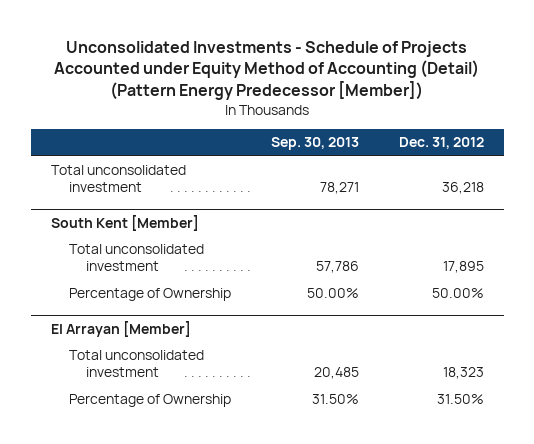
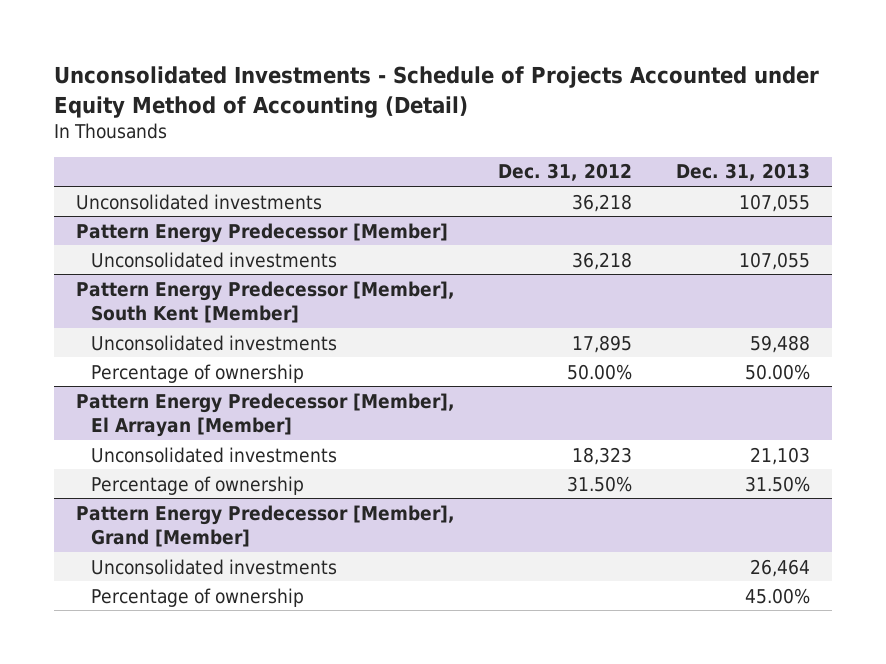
- Unconsolidated Investments - Schedule of Projects Accounted under Equity Method of Accounting (Detail) (Pattern Energy Predecessor [Member])
+ Unconsolidated Investments - Schedule of Projects Accounted under Equity Method of Accounting (Detail)
- | Sep. 30, 2013 | Dec. 31, 2012
+ | Dec. 31, 2012 | Dec. 31, 2013
- Total unconsolidated investment | 78,271 | 36,218
- South Kent [Member]
- Total unconsolidated investment | 57,786 | 17,895
- Percentage of Ownership | 50.00% | 50.00%
- El Arrayan [Member]
- Total unconsolidated investment | 20,485 | 18,323
- Percentage of Ownership | 31.50% | 31.50%
+ Unconsolidated investments | 36,218 | 107,055
+ Pattern Energy Predecessor [Member]
+ Unconsolidated investments | 36,218 | 107,055
+ Pattern Energy Predecessor [Member], South Kent [Member]
+ Unconsolidated investments | 17,895 | 59,488
+ Percentage of ownership | 50.00% | 50.00%
+ Pattern Energy Predecessor [Member], El Arrayan [Member]
+ Unconsolidated investments | 18,323 | 21,103
+ Percentage of ownership | 31.50% | 31.50%
+ Pattern Energy Predecessor [Member], Grand [Member]
+ Unconsolidated investments | | 26,464
+ Percentage of ownership | | 45.00%

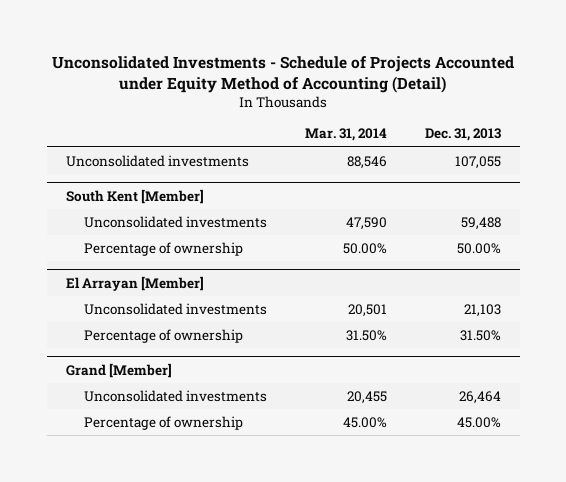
- | Dec. 31, 2012 | Dec. 31, 2013
+ | Mar. 31, 2014 | Dec. 31, 2013
- Pattern Energy Predecessor [Member]
- Unconsolidated investments | 36,218 | 107,055
- Pattern Energy Predecessor [Member], South Kent [Member]
+ South Kent [Member]
- Pattern Energy Predecessor [Member], El Arrayan [Member]
+ El Arrayan [Member]
- Pattern Energy Predecessor [Member], Grand [Member]
+ Grand [Member]

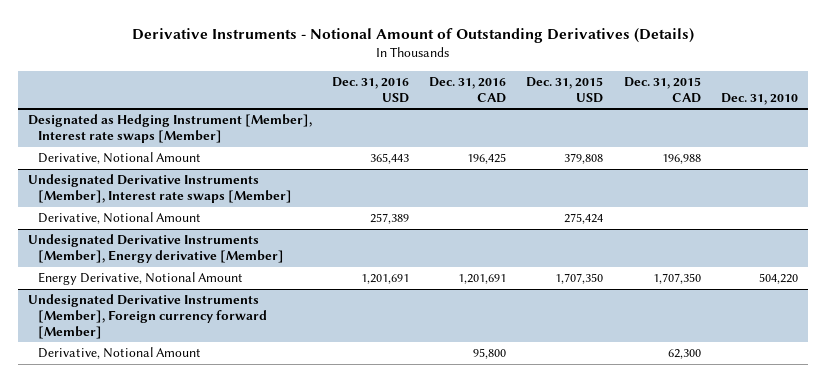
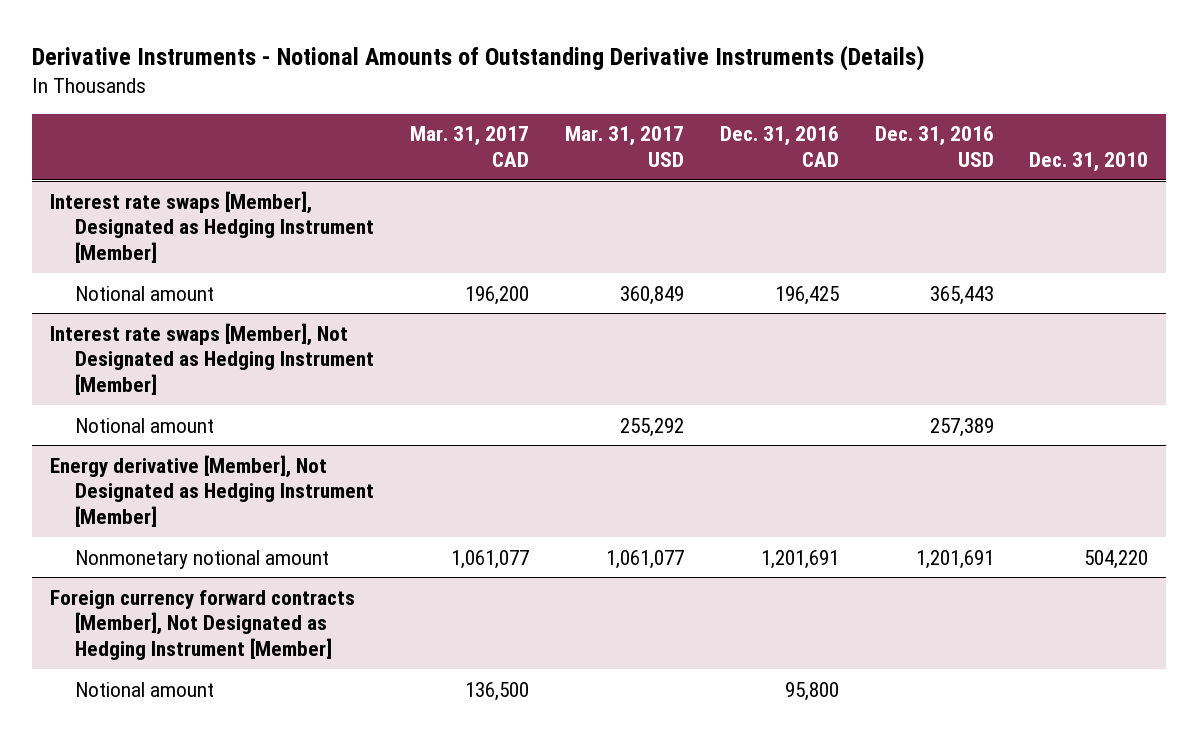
- Derivative Instruments - Notional Amount of Outstanding Derivatives (Details)
+ Derivative Instruments - Notional Amounts of Outstanding Derivative Instruments (Details)
- | Dec. 31, 2016 USD | Dec. 31, 2016 CAD | Dec. 31, 2015 USD | Dec. 31, 2015 CAD | Dec. 31, 2010
+ | Mar. 31, 2017 CAD | Mar. 31, 2017 USD | Dec. 31, 2016 CAD | Dec. 31, 2016 USD | Dec. 31, 2010
- Designated as Hedging Instrument [Member], Interest rate swaps [Member]
- Derivative, Notional Amount | 365,443 | 196,425 | 379,808 | 196,988 |
- Undesignated Derivative Instruments [Member], Interest rate swaps [Member]
- Derivative, Notional Amount | 257,389 | | 275,424 | |
- Undesignated Derivative Instruments [Member], Energy derivative [Member]
- Energy Derivative, Notional Amount | 1,201,691 | 1,201,691 | 1,707,350 | 1,707,350 | 504,220
- Undesignated Derivative Instruments [Member], Foreign currency forward [Member]
- Derivative, Notional Amount | | 95,800 | | 62,300 |
+ Interest rate swaps [Member], Designated as Hedging Instrument [Member]
+ Notional amount | 196,200 | 360,849 | 196,425 | 365,443 |
+ Interest rate swaps [Member], Not Designated as Hedging Instrument [Member]
+ Notional amount | | 255,292 | | 257,389 |
+ Energy derivative [Member], Not Designated as Hedging Instrument [Member]
+ Nonmonetary notional amount | 1,061,077 | 1,061,077 | 1,201,691 | 1,201,691 | 504,220
+ Foreign currency forward contracts [Member], Not Designated as Hedging Instrument [Member]
+ Notional amount | 136,500 | | 95,800 | |

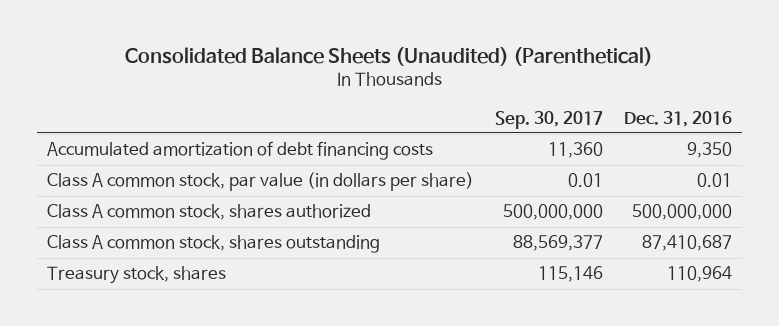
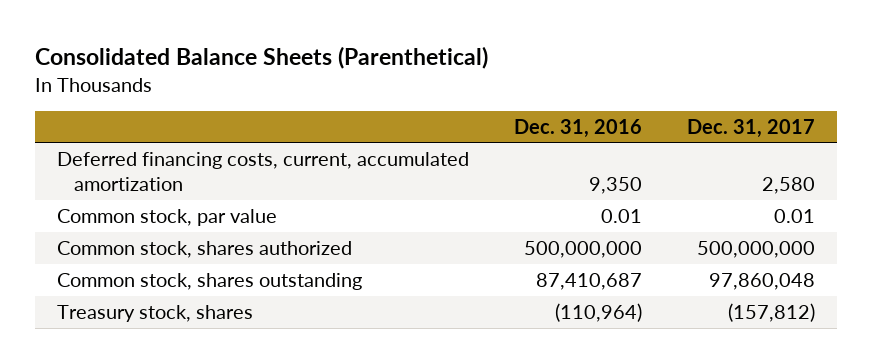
- Consolidated Balance Sheets (Unaudited) (Parenthetical)
+ Consolidated Balance Sheets (Parenthetical)
- | Sep. 30, 2017 | Dec. 31, 2016
+ | Dec. 31, 2016 | Dec. 31, 2017
- Accumulated amortization of debt financing costs | 11,360 | 9,350
- Class A common stock, par value (in dollars per share) | 0.01 | 0.01
- Class A common stock, shares authorized | 500,000,000 | 500,000,000
- Class A common stock, shares outstanding | 88,569,377 | 87,410,687
- Treasury stock, shares | 115,146 | 110,964
+ Deferred financing costs, current, accumulated amortization | 9,350 | 2,580
+ Common stock, par value | 0.01 | 0.01
+ Common stock, shares authorized | 500,000,000 | 500,000,000
+ Common stock, shares outstanding | 87,410,687 | 97,860,048
+ Treasury stock, shares | (110,964) | (157,812)

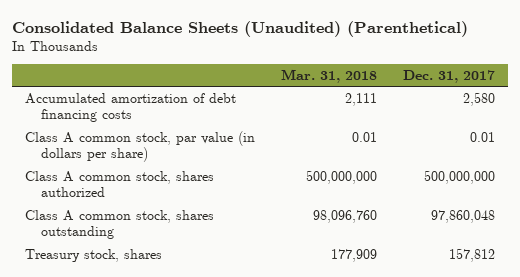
- Consolidated Balance Sheets (Parenthetical)
+ Consolidated Balance Sheets (Unaudited) (Parenthetical)
- | Dec. 31, 2016 | Dec. 31, 2017
+ | Mar. 31, 2018 | Dec. 31, 2017
- Deferred financing costs, current, accumulated amortization | 9,350 | 2,580
- Common stock, par value | 0.01 | 0.01
- Common stock, shares authorized | 500,000,000 | 500,000,000
- Common stock, shares outstanding | 87,410,687 | 97,860,048
- Treasury stock, shares | (110,964) | (157,812)
+ Accumulated amortization of debt financing costs | 2,111 | 2,580
+ Class A common stock, par value (in dollars per share) | 0.01 | 0.01
+ Class A common stock, shares authorized | 500,000,000 | 500,000,000
+ Class A common stock, shares outstanding | 98,096,760 | 97,860,048
+ Treasury stock, shares | 177,909 | 157,812

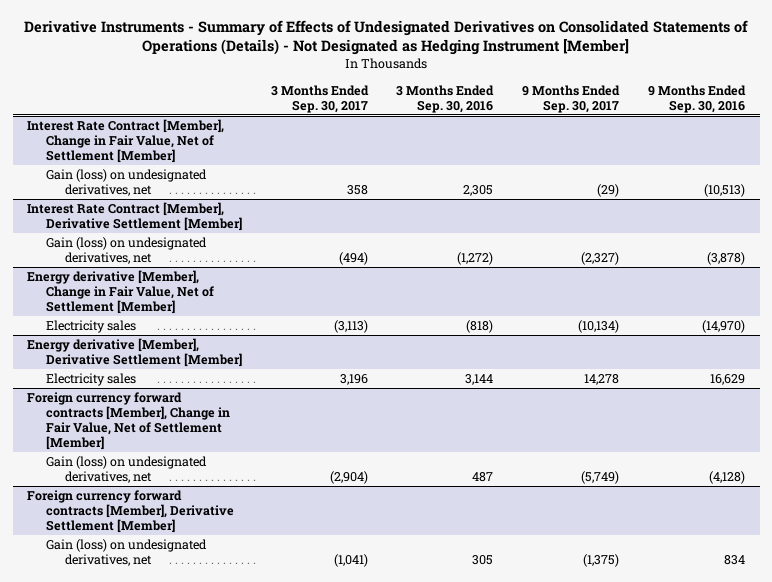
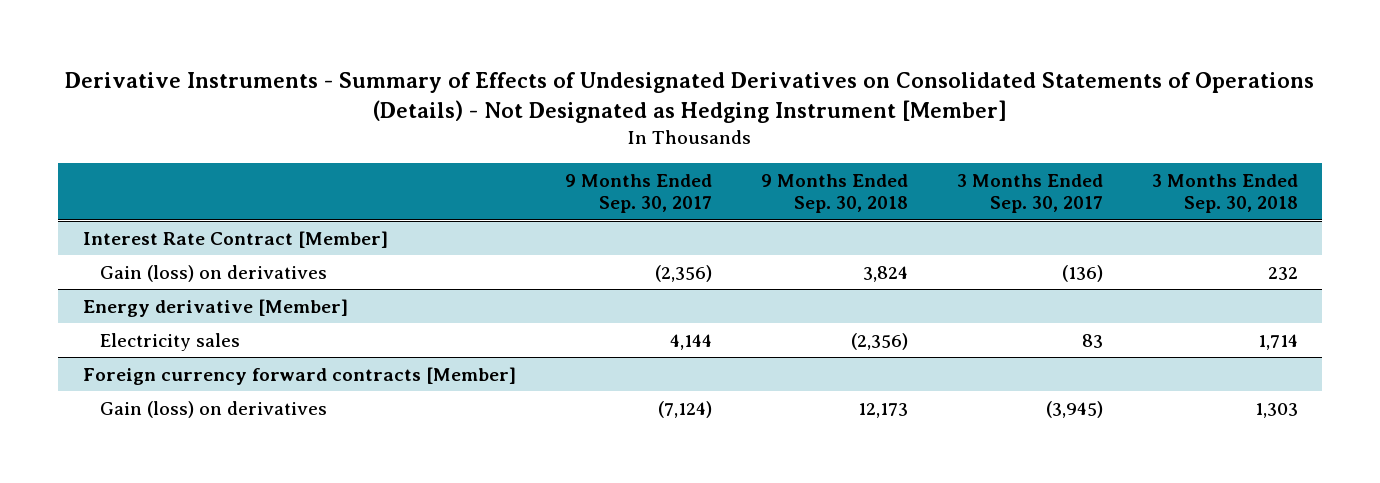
- | 3 Months Ended Sep. 30, 2017 | 3 Months Ended Sep. 30, 2016 | 9 Months Ended Sep. 30, 2017 | 9 Months Ended Sep. 30, 2016
+ | 9 Months Ended Sep. 30, 2017 | 9 Months Ended Sep. 30, 2018 | 3 Months Ended Sep. 30, 2017 | 3 Months Ended Sep. 30, 2018
- Interest Rate Contract [Member], Change in Fair Value, Net of Settlement [Member]
- Gain (loss) on undesignated derivatives, net | 358 | 2,305 | (29) | (10,513)
- Interest Rate Contract [Member], Derivative Settlement [Member]
- Gain (loss) on undesignated derivatives, net | (494) | (1,272) | (2,327) | (3,878)
- Energy derivative [Member], Change in Fair Value, Net of Settlement [Member]
- Electricity sales | (3,113) | (818) | (10,134) | (14,970)
- Energy derivative [Member], Derivative Settlement [Member]
- Electricity sales | 3,196 | 3,144 | 14,278 | 16,629
- Foreign currency forward contracts [Member], Change in Fair Value, Net of Settlement [Member]
- Gain (loss) on undesignated derivatives, net | (2,904) | 487 | (5,749) | (4,128)
- Foreign currency forward contracts [Member], Derivative Settlement [Member]
- Gain (loss) on undesignated derivatives, net | (1,041) | 305 | (1,375) | 834
+ Interest Rate Contract [Member]
+ Gain (loss) on derivatives | (2,356) | 3,824 | (136) | 232
+ Energy derivative [Member]
+ Electricity sales | 4,144 | (2,356) | 83 | 1,714
+ Foreign currency forward contracts [Member]
+ Gain (loss) on derivatives | (7,124) | 12,173 | (3,945) | 1,303

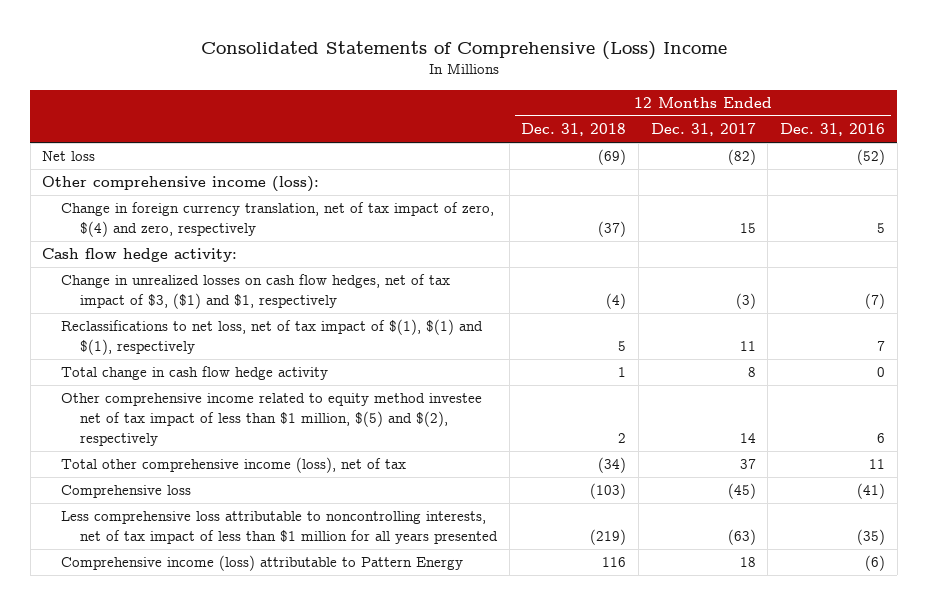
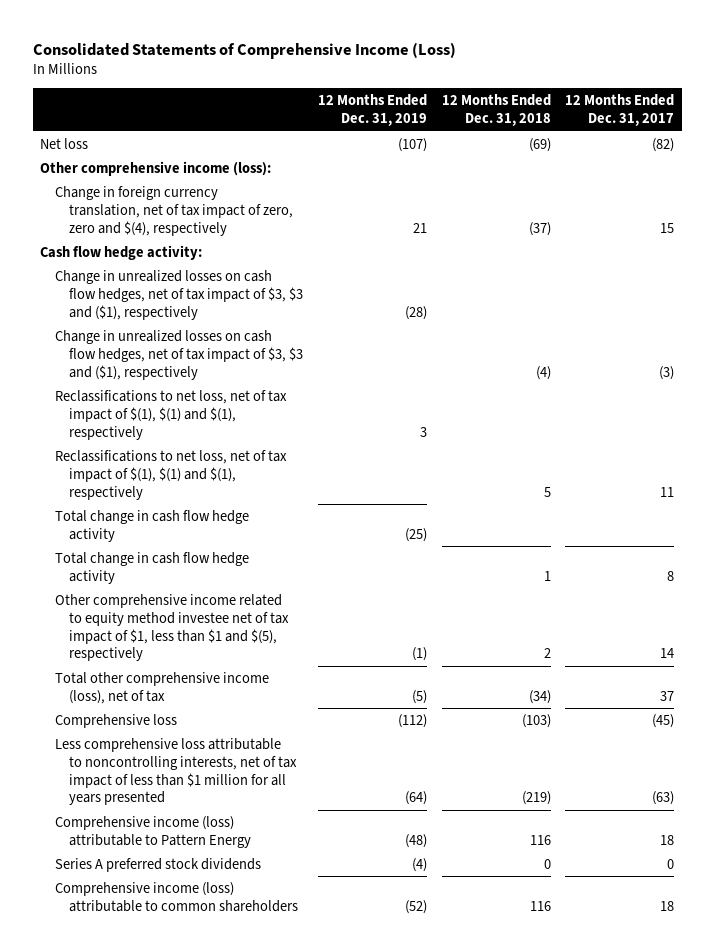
- Consolidated Statements of Comprehensive (Loss) Income
+ Consolidated Statements of Comprehensive Income (Loss)
- | 12 Months Ended Dec. 31, 2018 | 12 Months Ended Dec. 31, 2017 | 12 Months Ended Dec. 31, 2016
+ | 12 Months Ended Dec. 31, 2019 | 12 Months Ended Dec. 31, 2018 | 12 Months Ended Dec. 31, 2017
- Change in foreign currency translation, net of tax impact of zero, $(4) and zero, respectively | (37) | 15 | 5
+ Change in foreign currency translation, net of tax impact of zero, zero and $(4), respectively | 21 | (37) | 15
- Change in unrealized losses on cash flow hedges, net of tax impact of $3, ($1) and $1, respectively | (4) | (3) | (7)
+ Change in unrealized losses on cash flow hedges, net of tax impact of $3, $3 and ($1), respectively | (28) | |
+ Change in unrealized losses on cash flow hedges, net of tax impact of $3, $3 and ($1), respectively | | (4) | (3)
+ Reclassifications to net loss, net of tax impact of $(1), $(1) and $(1), respectively | 3 | |
+ Total change in cash flow hedge activity | (25) | |
- Other comprehensive income related to equity method investee net of tax impact of less than $1 million, $(5) and $(2), respectively | 2 | 14 | 6
+ Other comprehensive income related to equity method investee net of tax impact of $1, less than $1 and $(5), respectively | (1) | 2 | 14
+ Series A preferred stock dividends | (4) | 0 | 0
+ Comprehensive income (loss) attributable to common shareholders | (52) | 116 | 18

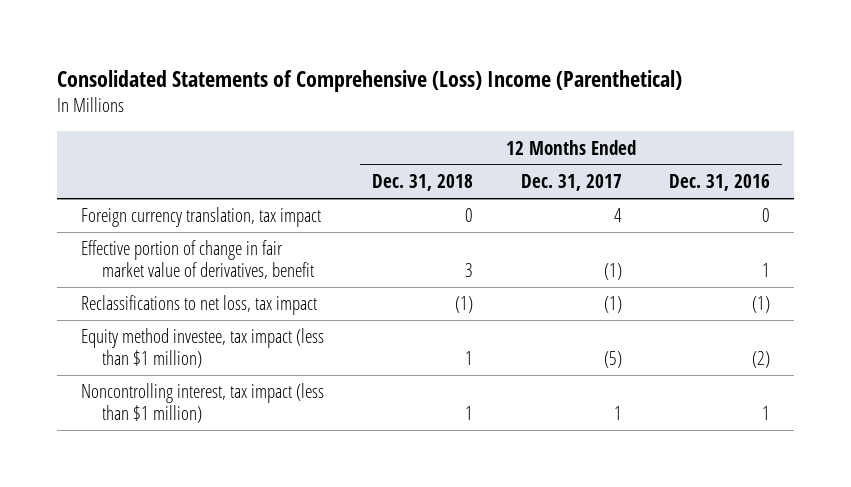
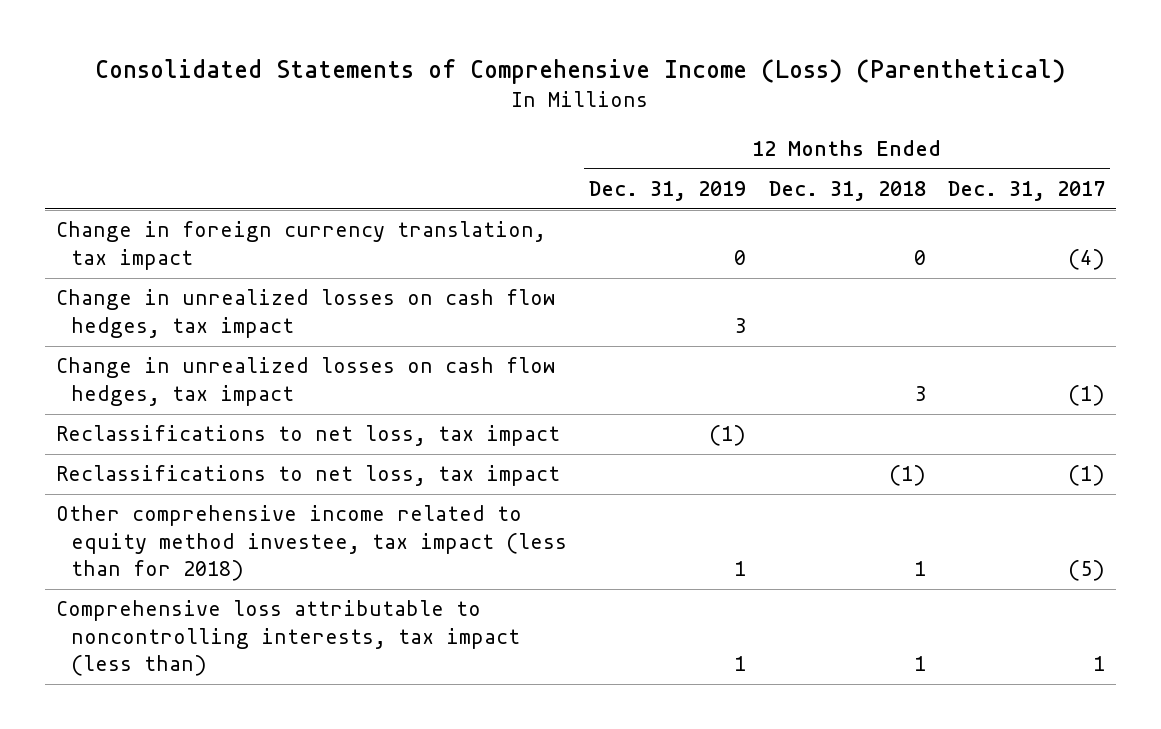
- Consolidated Statements of Comprehensive (Loss) Income (Parenthetical)
+ Consolidated Statements of Comprehensive Income (Loss) (Parenthetical)
- | 12 Months Ended Dec. 31, 2018 | 12 Months Ended Dec. 31, 2017 | 12 Months Ended Dec. 31, 2016
+ | 12 Months Ended Dec. 31, 2019 | 12 Months Ended Dec. 31, 2018 | 12 Months Ended Dec. 31, 2017
- Foreign currency translation, tax impact | 0 | 4 | 0
- Effective portion of change in fair market value of derivatives, benefit | 3 | (1) | 1
+ Change in foreign currency translation, tax impact | 0 | 0 | (4)
+ Change in unrealized losses on cash flow hedges, tax impact | 3 | |
+ Change in unrealized losses on cash flow hedges, tax impact | | 3 | (1)
+ Reclassifications to net loss, tax impact | (1) | |
- Equity method investee, tax impact (less than $1 million) | 1 | (5) | (2)
- Noncontrolling interest, tax impact (less than $1 million) | 1 | 1 | 1
+ Other comprehensive income related to equity method investee, tax impact (less than for 2018) | 1 | 1 | (5)
+ Comprehensive loss attributable to noncontrolling interests, tax impact (less than) | 1 | 1 | 1

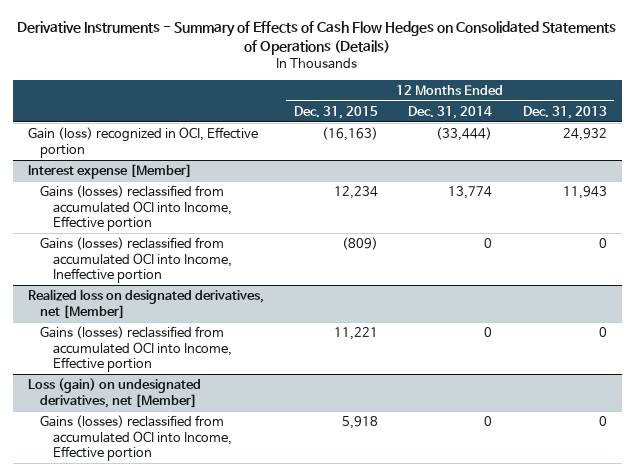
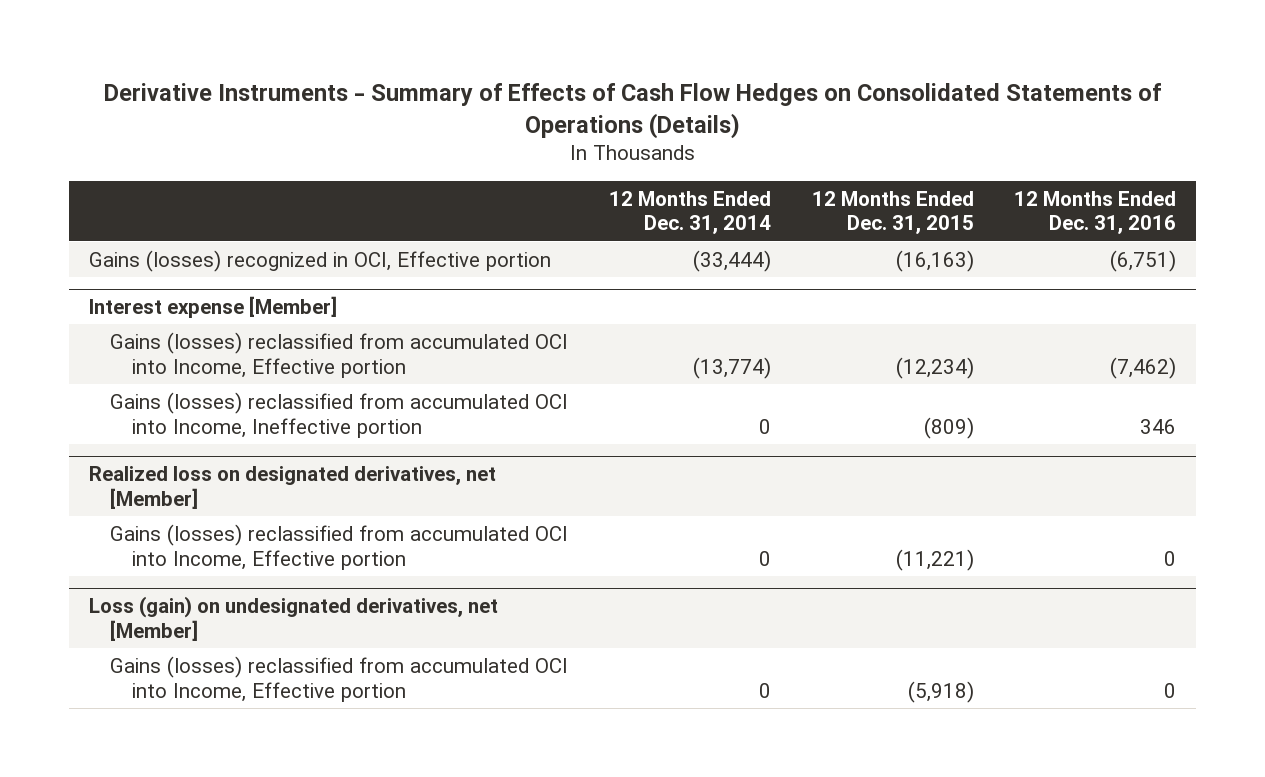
- | 12 Months Ended Dec. 31, 2015 | 12 Months Ended Dec. 31, 2014 | 12 Months Ended Dec. 31, 2013
+ | 12 Months Ended Dec. 31, 2014 | 12 Months Ended Dec. 31, 2015 | 12 Months Ended Dec. 31, 2016
- Gain (loss) recognized in OCI, Effective portion | (16,163) | (33,444) | 24,932
+ Gains (losses) recognized in OCI, Effective portion | (33,444) | (16,163) | (6,751)
@ Interest expense [Member]
- Gains (losses) reclassified from accumulated OCI into Income, Effective portion | 12,234 | 13,774 | 11,943
+ Gains (losses) reclassified from accumulated OCI into Income, Effective portion | (13,774) | (12,234) | (7,462)
@ Realized loss on designated derivatives, net [Member]
- Gains (losses) reclassified from accumulated OCI into Income, Effective portion | 11,221 | 0 | 0
+ Gains (losses) reclassified from accumulated OCI into Income, Effective portion | 0 | (11,221) | 0
@ Loss (gain) on undesignated derivatives, net [Member]
- Gains (losses) reclassified from accumulated OCI into Income, Effective portion | 5,918 | 0 | 0
+ Gains (losses) reclassified from accumulated OCI into Income, Effective portion | 0 | (5,918) | 0

